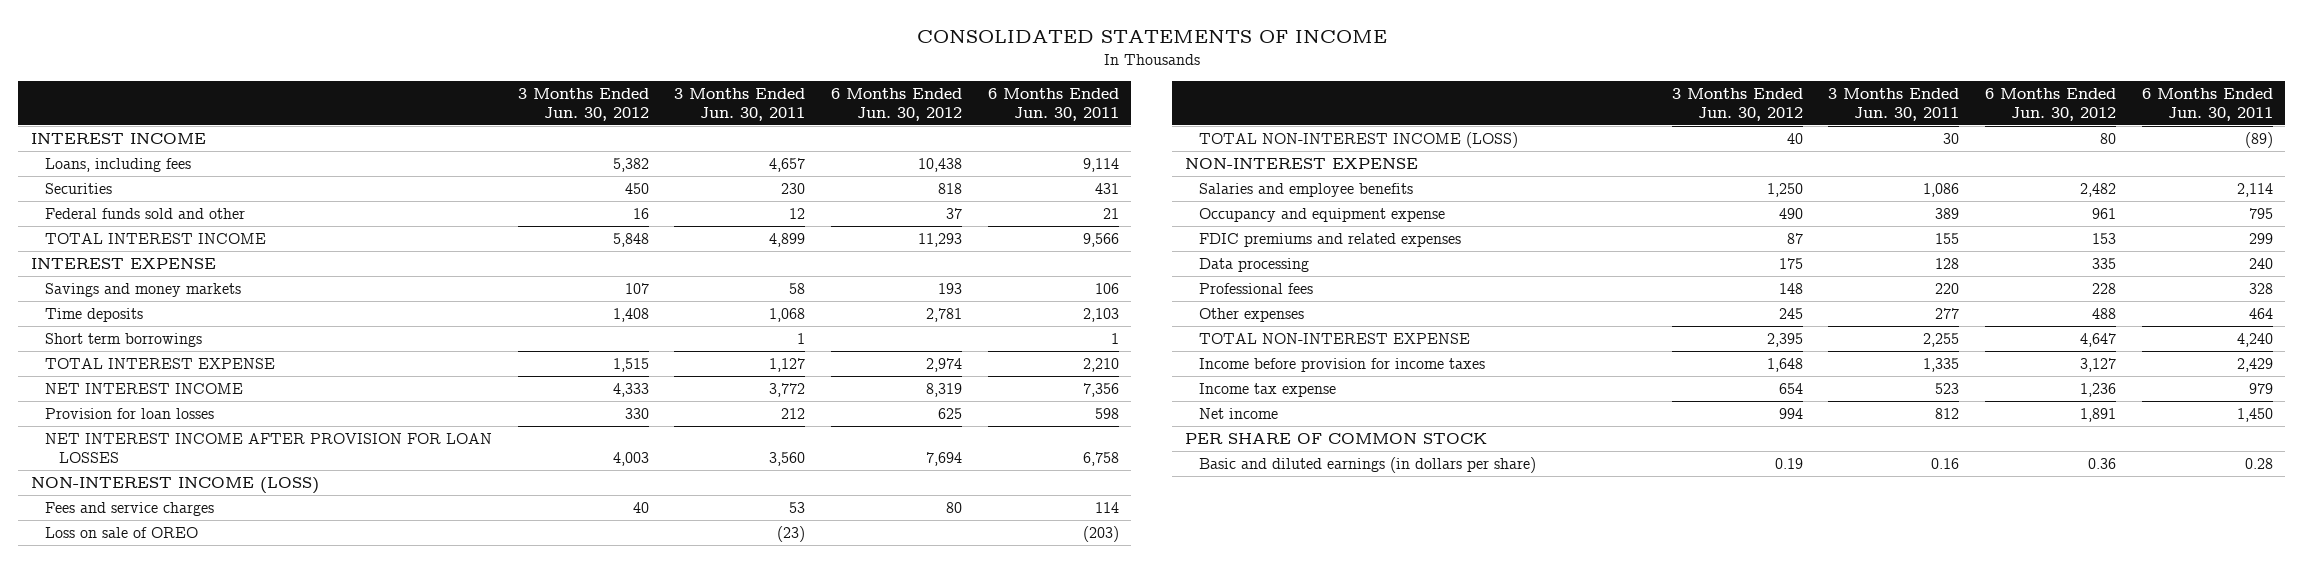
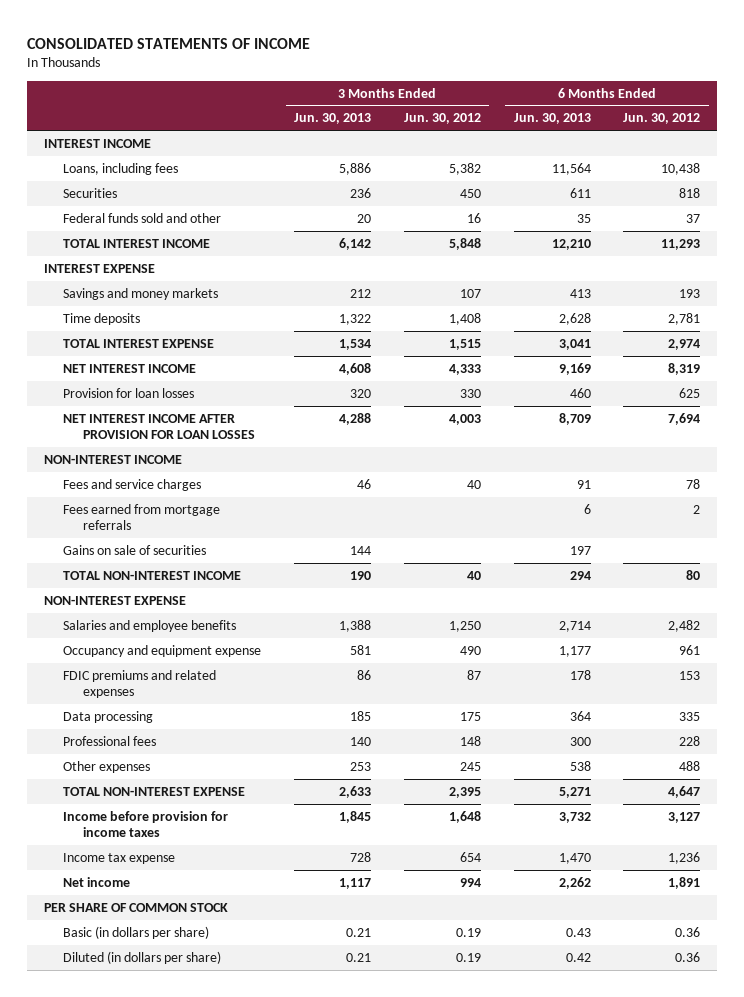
- | 3 Months Ended Jun. 30, 2012 | 3 Months Ended Jun. 30, 2011 | 6 Months Ended Jun. 30, 2012 | 6 Months Ended Jun. 30, 2011
+ | 3 Months Ended Jun. 30, 2013 | 3 Months Ended Jun. 30, 2012 | 6 Months Ended Jun. 30, 2013 | 6 Months Ended Jun. 30, 2012
- Short term borrowings | | 1 | | 1
- NON-INTEREST INCOME (LOSS)
- Fees and service charges | 40 | 53 | 80 | 114
- Loss on sale of OREO | | (23) | | (203)
- TOTAL NON-INTEREST INCOME (LOSS) | 40 | 30 | 80 | (89)
+ NON-INTEREST INCOME
+ Fees and service charges | 46 | 40 | 91 | 78
+ Fees earned from mortgage referrals | | | 6 | 2
+ Gains on sale of securities | 144 | | 197 |
+ TOTAL NON-INTEREST INCOME | 190 | 40 | 294 | 80
- Basic and diluted earnings (in dollars per share) | 0.19 | 0.16 | 0.36 | 0.28
+ Basic (in dollars per share) | 0.21 | 0.19 | 0.43 | 0.36
+ Diluted (in dollars per share) | 0.21 | 0.19 | 0.42 | 0.36

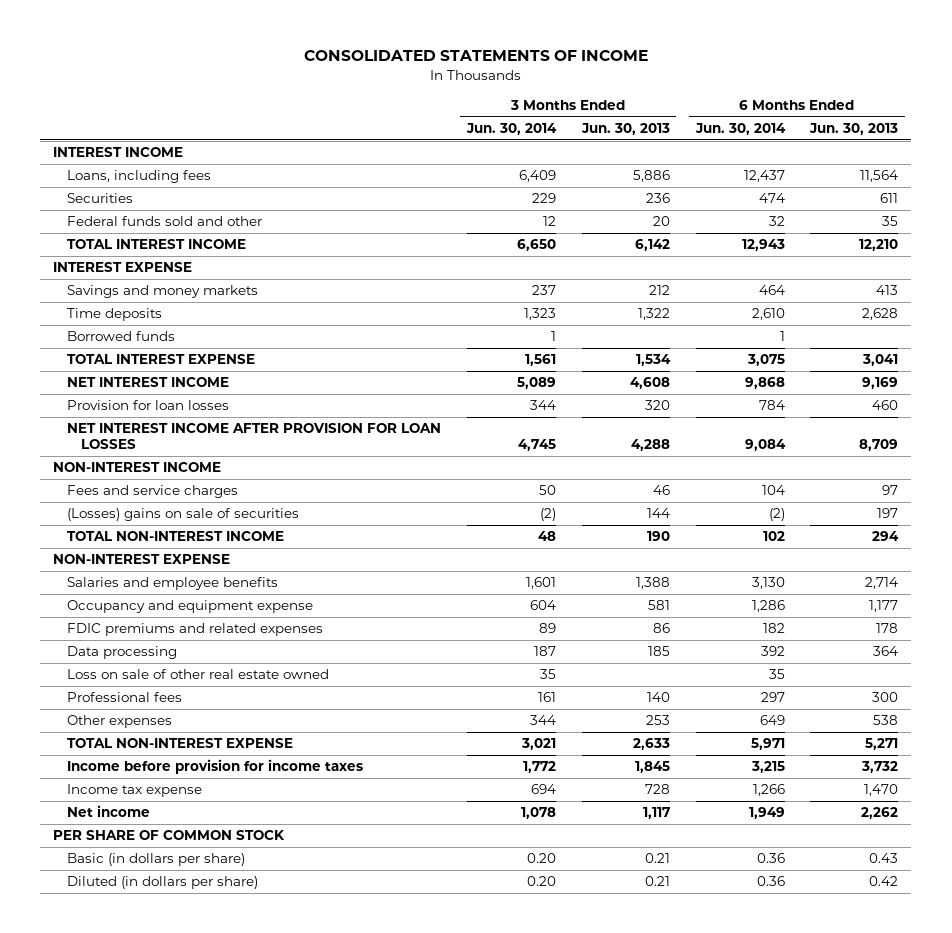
- | 3 Months Ended Jun. 30, 2013 | 3 Months Ended Jun. 30, 2012 | 6 Months Ended Jun. 30, 2013 | 6 Months Ended Jun. 30, 2012
+ | 3 Months Ended Jun. 30, 2014 | 3 Months Ended Jun. 30, 2013 | 6 Months Ended Jun. 30, 2014 | 6 Months Ended Jun. 30, 2013
+ Borrowed funds | 1 | | 1 |
- Fees and service charges | 46 | 40 | 91 | 78
- Fees earned from mortgage referrals | | | 6 | 2
- Gains on sale of securities | 144 | | 197 |
+ Fees and service charges | 50 | 46 | 104 | 97
+ (Losses) gains on sale of securities | (2) | 144 | (2) | 197
+ Loss on sale of other real estate owned | 35 | | 35 |

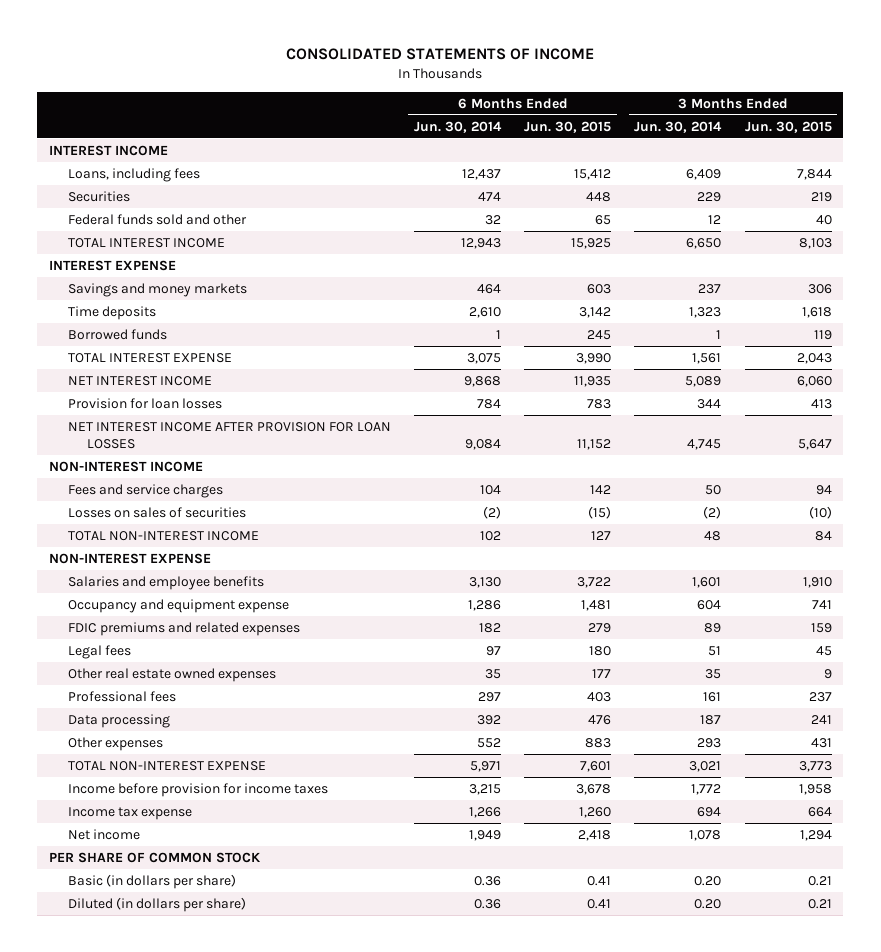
- | 3 Months Ended Jun. 30, 2014 | 3 Months Ended Jun. 30, 2013 | 6 Months Ended Jun. 30, 2014 | 6 Months Ended Jun. 30, 2013
+ | 6 Months Ended Jun. 30, 2014 | 6 Months Ended Jun. 30, 2015 | 3 Months Ended Jun. 30, 2014 | 3 Months Ended Jun. 30, 2015
- (Losses) gains on sale of securities | (2) | 144 | (2) | 197
+ Losses on sales of securities | (2) | (15) | (2) | (10)
- Loss on sale of other real estate owned | 35 | | 35 |
+ Legal fees | 97 | 180 | 51 | 45
+ Other real estate owned expenses | 35 | 177 | 35 | 9
- Other expenses | 344 | 253 | 649 | 538
moved down: Data processing | 392 | 476 | 187 | 241
+ Other expenses | 552 | 883 | 293 | 431

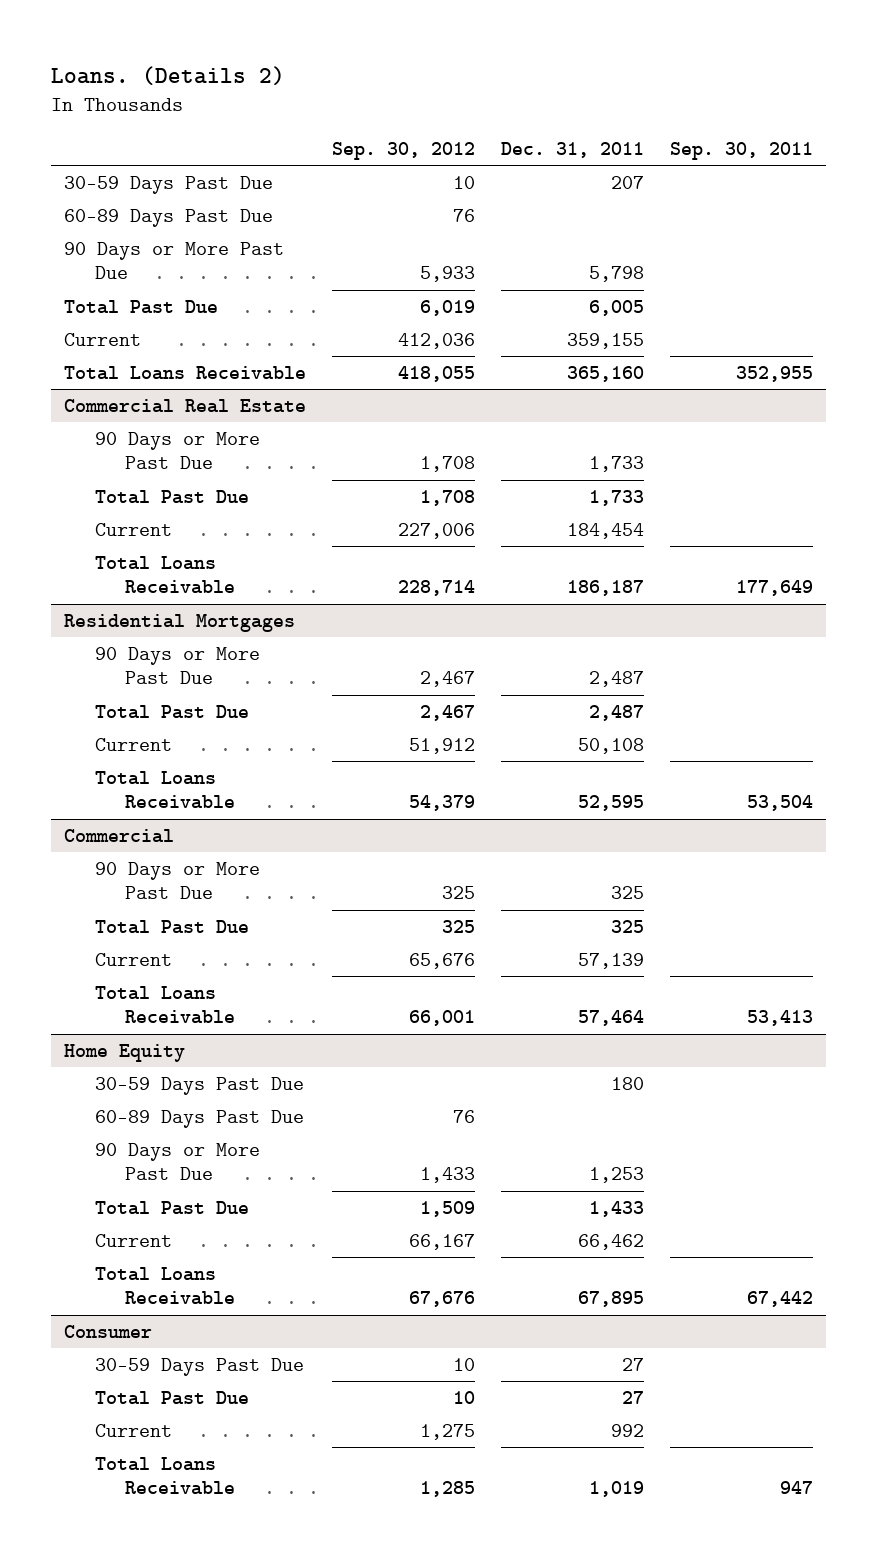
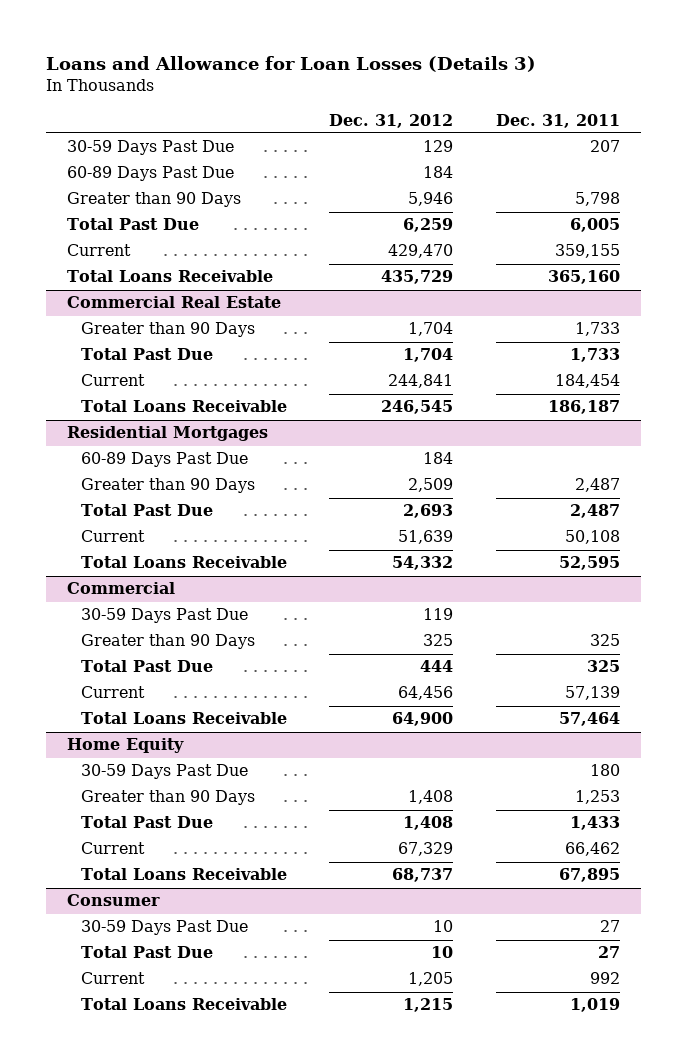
- Loans. (Details 2)
+ Loans and Allowance for Loan Losses (Details 3)
- | Sep. 30, 2012 | Dec. 31, 2011 | Sep. 30, 2011
+ | Dec. 31, 2012 | Dec. 31, 2011
- 90 Days or More Past Due | 5,933 | 5,798 |
+ Greater than 90 Days | 5,946 | 5,798
@ Commercial Real Estate
- 90 Days or More Past Due | 1,708 | 1,733 |
+ Greater than 90 Days | 1,704 | 1,733
@ Residential Mortgages
- 90 Days or More Past Due | 2,467 | 2,487 |
+ 60-89 Days Past Due | 184 |
+ Greater than 90 Days | 2,509 | 2,487
@ Commercial
- 90 Days or More Past Due | 325 | 325 |
+ 30-59 Days Past Due | 119 |
+ Greater than 90 Days | 325 | 325
@ Home Equity
- 60-89 Days Past Due | 76 | |
- 90 Days or More Past Due | 1,433 | 1,253 |
+ Greater than 90 Days | 1,408 | 1,253

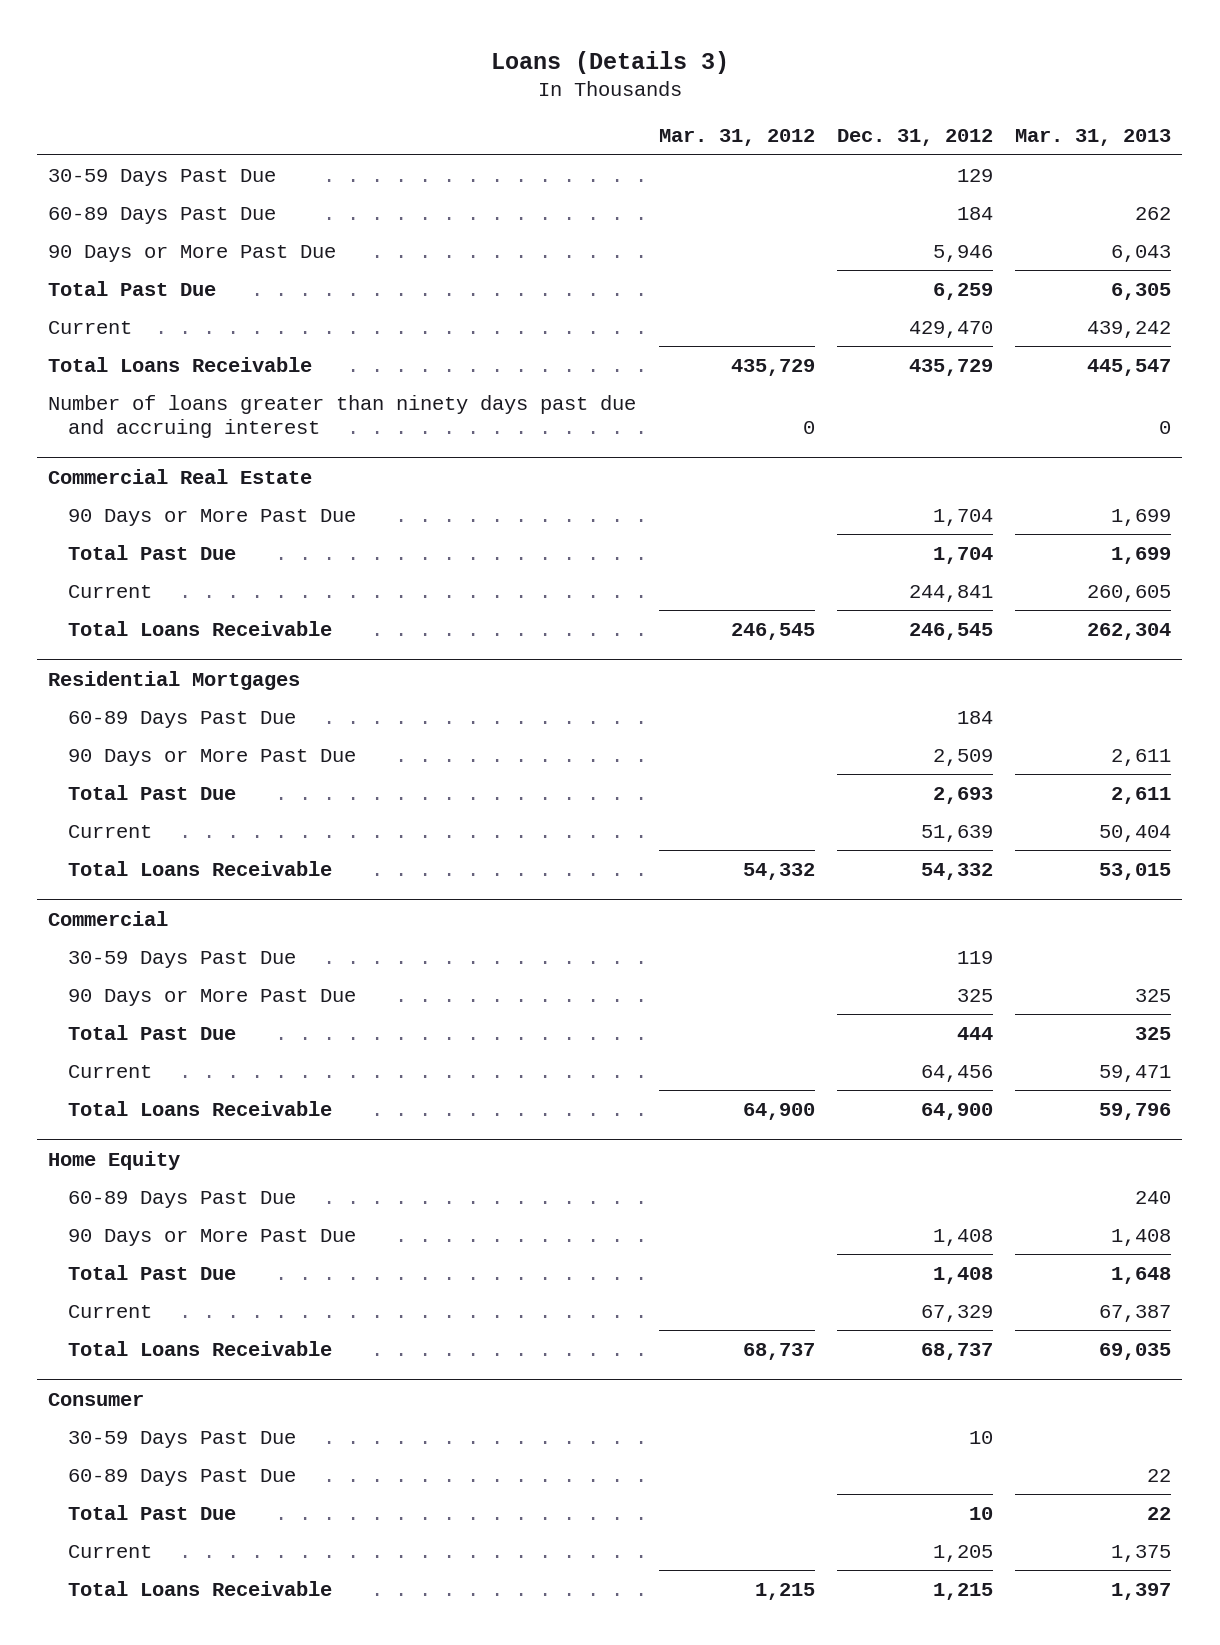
- Loans and Allowance for Loan Losses (Details 3)
+ Loans (Details 3)
- | Dec. 31, 2012 | Dec. 31, 2011
+ | Mar. 31, 2012 | Dec. 31, 2012 | Mar. 31, 2013
- Greater than 90 Days | 5,946 | 5,798
+ 90 Days or More Past Due | | 5,946 | 6,043
+ Number of loans greater than ninety days past due and accruing interest | 0 | | 0
@ Commercial Real Estate
- Greater than 90 Days | 1,704 | 1,733
+ 90 Days or More Past Due | | 1,704 | 1,699
@ Residential Mortgages
- Greater than 90 Days | 2,509 | 2,487
+ 90 Days or More Past Due | | 2,509 | 2,611
@ Commercial
- Greater than 90 Days | 325 | 325
+ 90 Days or More Past Due | | 325 | 325
@ Home Equity
- 30-59 Days Past Due | | 180
- Greater than 90 Days | 1,408 | 1,253
+ 60-89 Days Past Due | | | 240
+ 90 Days or More Past Due | | 1,408 | 1,408
@ Consumer
+ 60-89 Days Past Due | | | 22

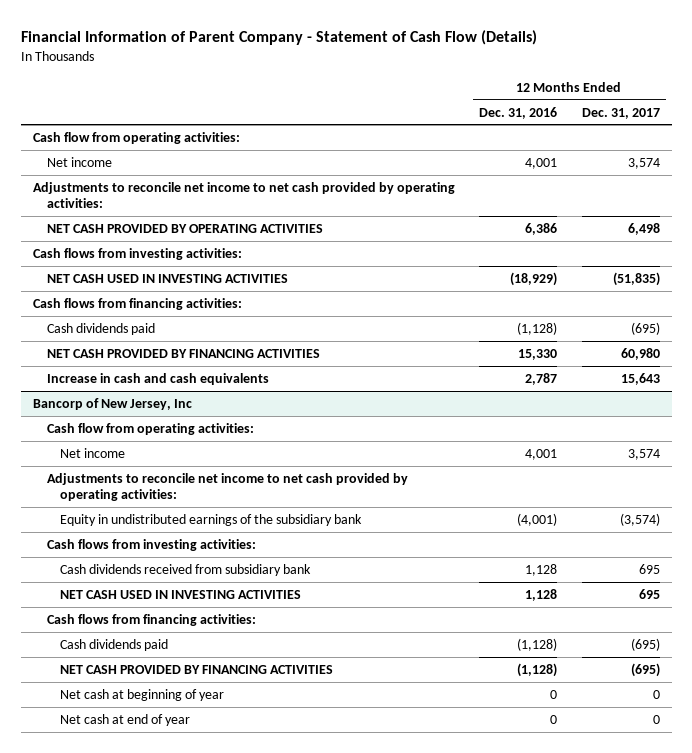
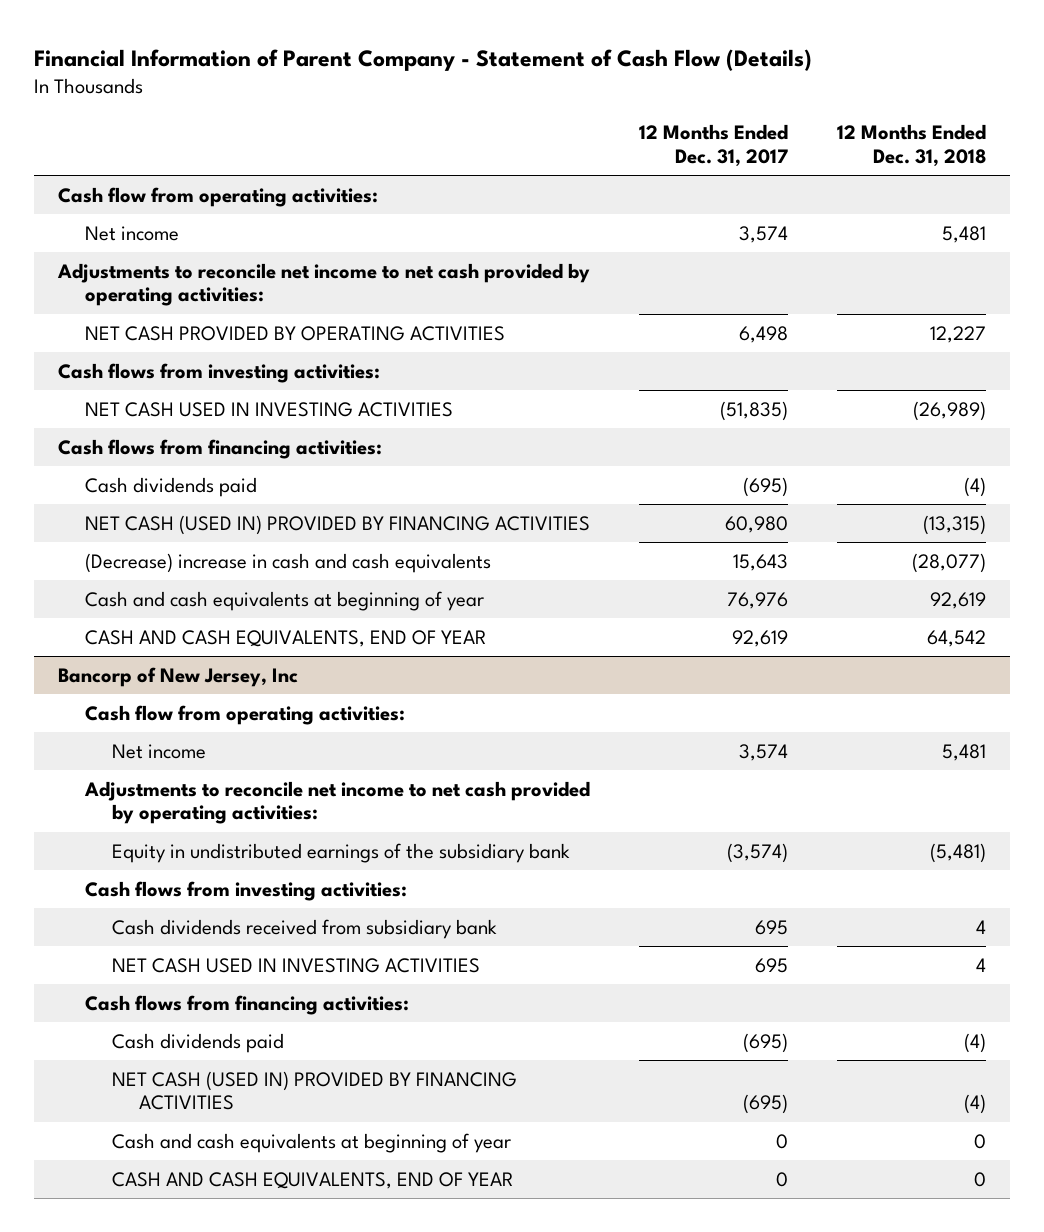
- | 12 Months Ended Dec. 31, 2016 | 12 Months Ended Dec. 31, 2017
+ | 12 Months Ended Dec. 31, 2017 | 12 Months Ended Dec. 31, 2018
- NET CASH PROVIDED BY FINANCING ACTIVITIES | 15,330 | 60,980
- Increase in cash and cash equivalents | 2,787 | 15,643
+ NET CASH (USED IN) PROVIDED BY FINANCING ACTIVITIES | 60,980 | (13,315)
+ (Decrease) increase in cash and cash equivalents | 15,643 | (28,077)
+ Cash and cash equivalents at beginning of year | 76,976 | 92,619
+ CASH AND CASH EQUIVALENTS, END OF YEAR | 92,619 | 64,542
@ Bancorp of New Jersey, Inc
- NET CASH PROVIDED BY FINANCING ACTIVITIES | (1,128) | (695)
- Net cash at beginning of year | 0 | 0
- Net cash at end of year | 0 | 0
+ NET CASH (USED IN) PROVIDED BY FINANCING ACTIVITIES | (695) | (4)
+ Cash and cash equivalents at beginning of year | 0 | 0
+ CASH AND CASH EQUIVALENTS, END OF YEAR | 0 | 0

